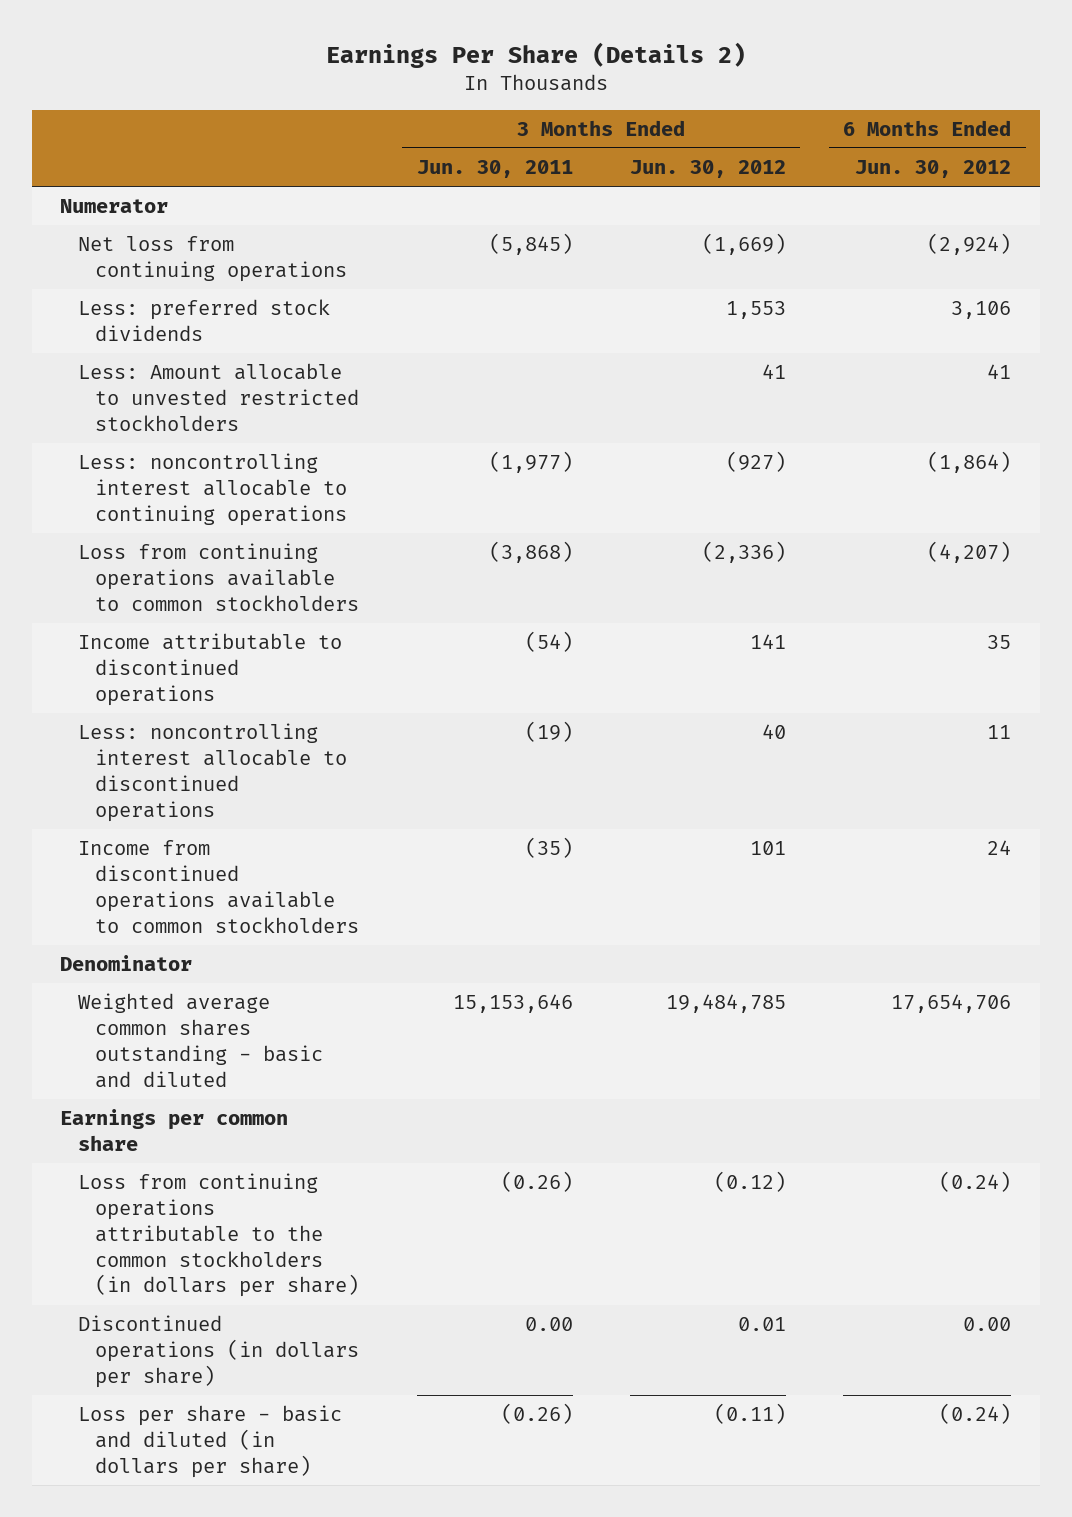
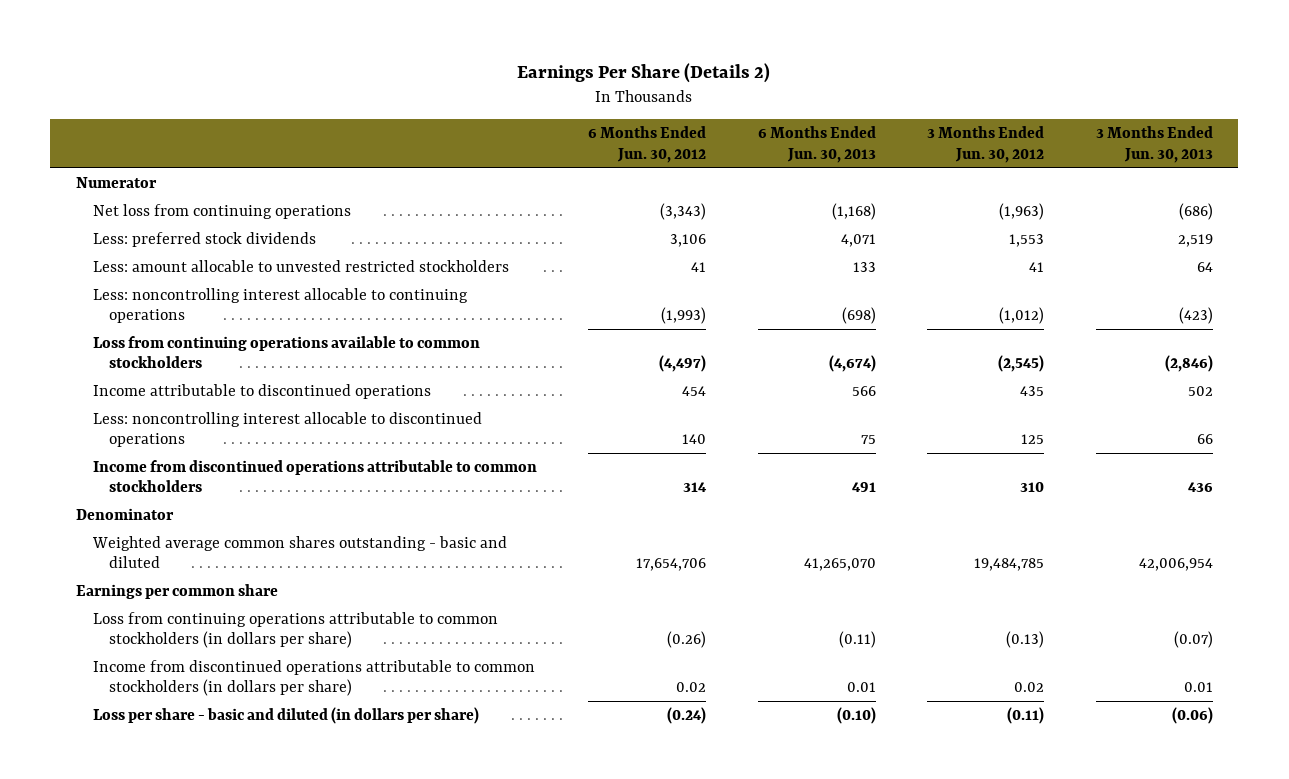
- | 3 Months Ended Jun. 30, 2011 | 3 Months Ended Jun. 30, 2012 | 6 Months Ended Jun. 30, 2012
+ | 6 Months Ended Jun. 30, 2012 | 6 Months Ended Jun. 30, 2013 | 3 Months Ended Jun. 30, 2012 | 3 Months Ended Jun. 30, 2013
- Net loss from continuing operations | (5,845) | (1,669) | (2,924)
+ Net loss from continuing operations | (3,343) | (1,168) | (1,963) | (686)
- Less: Amount allocable to unvested restricted stockholders | | 41 | 41
- Less: noncontrolling interest allocable to continuing operations | (1,977) | (927) | (1,864)
- Loss from continuing operations available to common stockholders | (3,868) | (2,336) | (4,207)
- Income attributable to discontinued operations | (54) | 141 | 35
- Less: noncontrolling interest allocable to discontinued operations | (19) | 40 | 11
- Income from discontinued operations available to common stockholders | (35) | 101 | 24
+ Less: amount allocable to unvested restricted stockholders | 41 | 133 | 41 | 64
+ Less: noncontrolling interest allocable to continuing operations | (1,993) | (698) | (1,012) | (423)
+ Loss from continuing operations available to common stockholders | (4,497) | (4,674) | (2,545) | (2,846)
+ Income attributable to discontinued operations | 454 | 566 | 435 | 502
+ Less: noncontrolling interest allocable to discontinued operations | 140 | 75 | 125 | 66
+ Income from discontinued operations attributable to common stockholders | 314 | 491 | 310 | 436
- Loss from continuing operations attributable to the common stockholders (in dollars per share) | (0.26) | (0.12) | (0.24)
- Discontinued operations (in dollars per share) | 0.00 | 0.01 | 0.00
+ Loss from continuing operations attributable to common stockholders (in dollars per share) | (0.26) | (0.11) | (0.13) | (0.07)
+ Income from discontinued operations attributable to common stockholders (in dollars per share) | 0.02 | 0.01 | 0.02 | 0.01

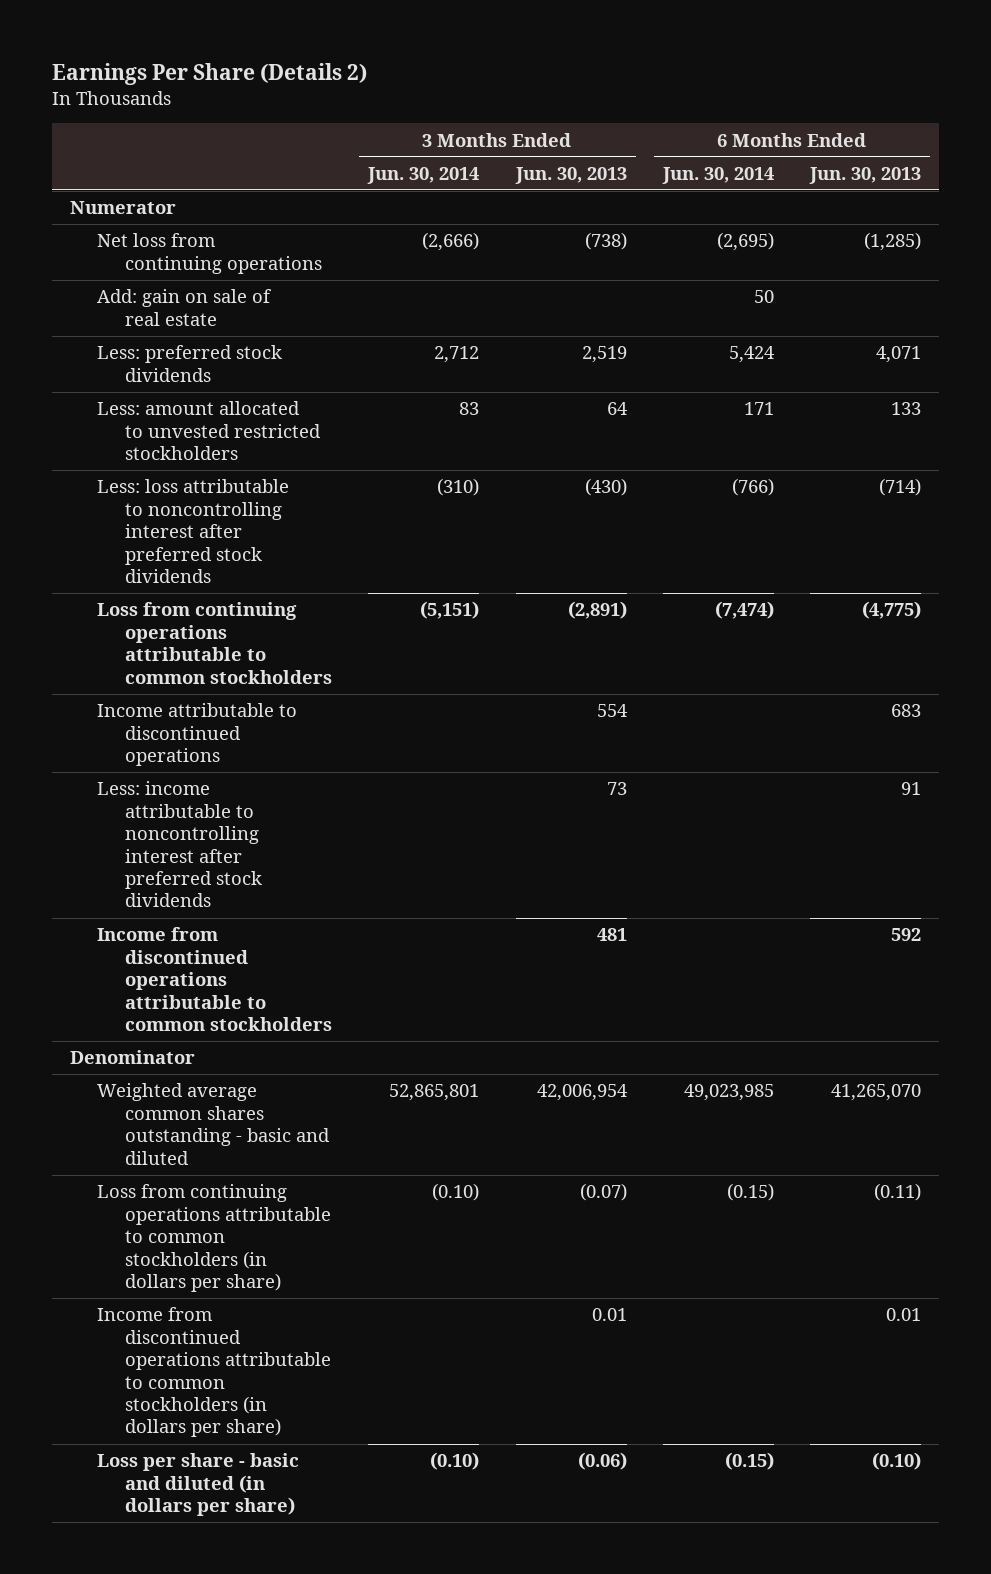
- | 6 Months Ended Jun. 30, 2012 | 6 Months Ended Jun. 30, 2013 | 3 Months Ended Jun. 30, 2012 | 3 Months Ended Jun. 30, 2013
+ | 3 Months Ended Jun. 30, 2014 | 3 Months Ended Jun. 30, 2013 | 6 Months Ended Jun. 30, 2014 | 6 Months Ended Jun. 30, 2013
- Net loss from continuing operations | (3,343) | (1,168) | (1,963) | (686)
+ Net loss from continuing operations | (2,666) | (738) | (2,695) | (1,285)
+ Add: gain on sale of real estate | | | 50 |
- Less: amount allocable to unvested restricted stockholders | 41 | 133 | 41 | 64
- Less: noncontrolling interest allocable to continuing operations | (1,993) | (698) | (1,012) | (423)
- Loss from continuing operations available to common stockholders | (4,497) | (4,674) | (2,545) | (2,846)
- Income attributable to discontinued operations | 454 | 566 | 435 | 502
- Less: noncontrolling interest allocable to discontinued operations | 140 | 75 | 125 | 66
- Income from discontinued operations attributable to common stockholders | 314 | 491 | 310 | 436
+ Less: amount allocated to unvested restricted stockholders | 83 | 64 | 171 | 133
+ Less: loss attributable to noncontrolling interest after preferred stock dividends | (310) | (430) | (766) | (714)
+ Loss from continuing operations attributable to common stockholders | (5,151) | (2,891) | (7,474) | (4,775)
+ Income attributable to discontinued operations | | 554 | | 683
+ Less: income attributable to noncontrolling interest after preferred stock dividends | | 73 | | 91
+ Income from discontinued operations attributable to common stockholders | | 481 | | 592
- Earnings per common share

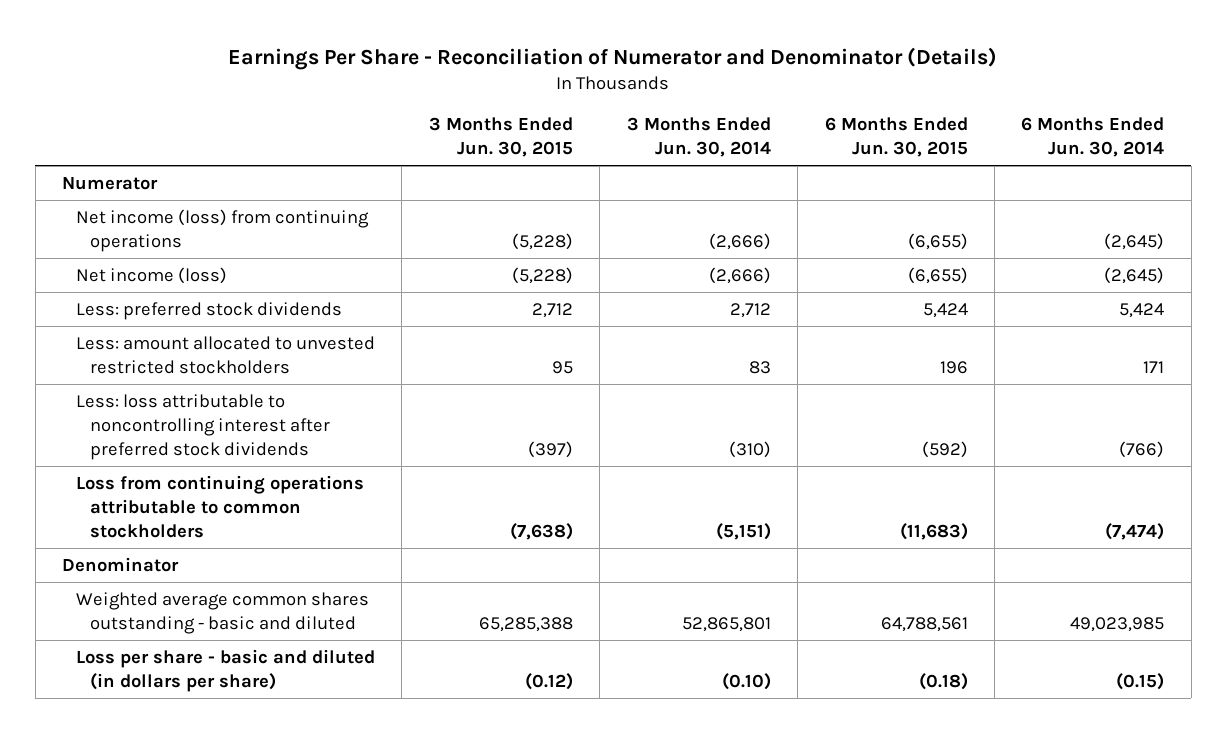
- Earnings Per Share (Details 2)
+ Earnings Per Share - Reconciliation of Numerator and Denominator (Details)
- | 3 Months Ended Jun. 30, 2014 | 3 Months Ended Jun. 30, 2013 | 6 Months Ended Jun. 30, 2014 | 6 Months Ended Jun. 30, 2013
+ | 3 Months Ended Jun. 30, 2015 | 3 Months Ended Jun. 30, 2014 | 6 Months Ended Jun. 30, 2015 | 6 Months Ended Jun. 30, 2014
- Net loss from continuing operations | (2,666) | (738) | (2,695) | (1,285)
- Add: gain on sale of real estate | | | 50 |
+ Net income (loss) from continuing operations | (5,228) | (2,666) | (6,655) | (2,645)
+ Net income (loss) | (5,228) | (2,666) | (6,655) | (2,645)
- Income attributable to discontinued operations | | 554 | | 683
- Less: income attributable to noncontrolling interest after preferred stock dividends | | 73 | | 91
- Income from discontinued operations attributable to common stockholders | | 481 | | 592
- Loss from continuing operations attributable to common stockholders (in dollars per share) | (0.10) | (0.07) | (0.15) | (0.11)
- Income from discontinued operations attributable to common stockholders (in dollars per share) | | 0.01 | | 0.01

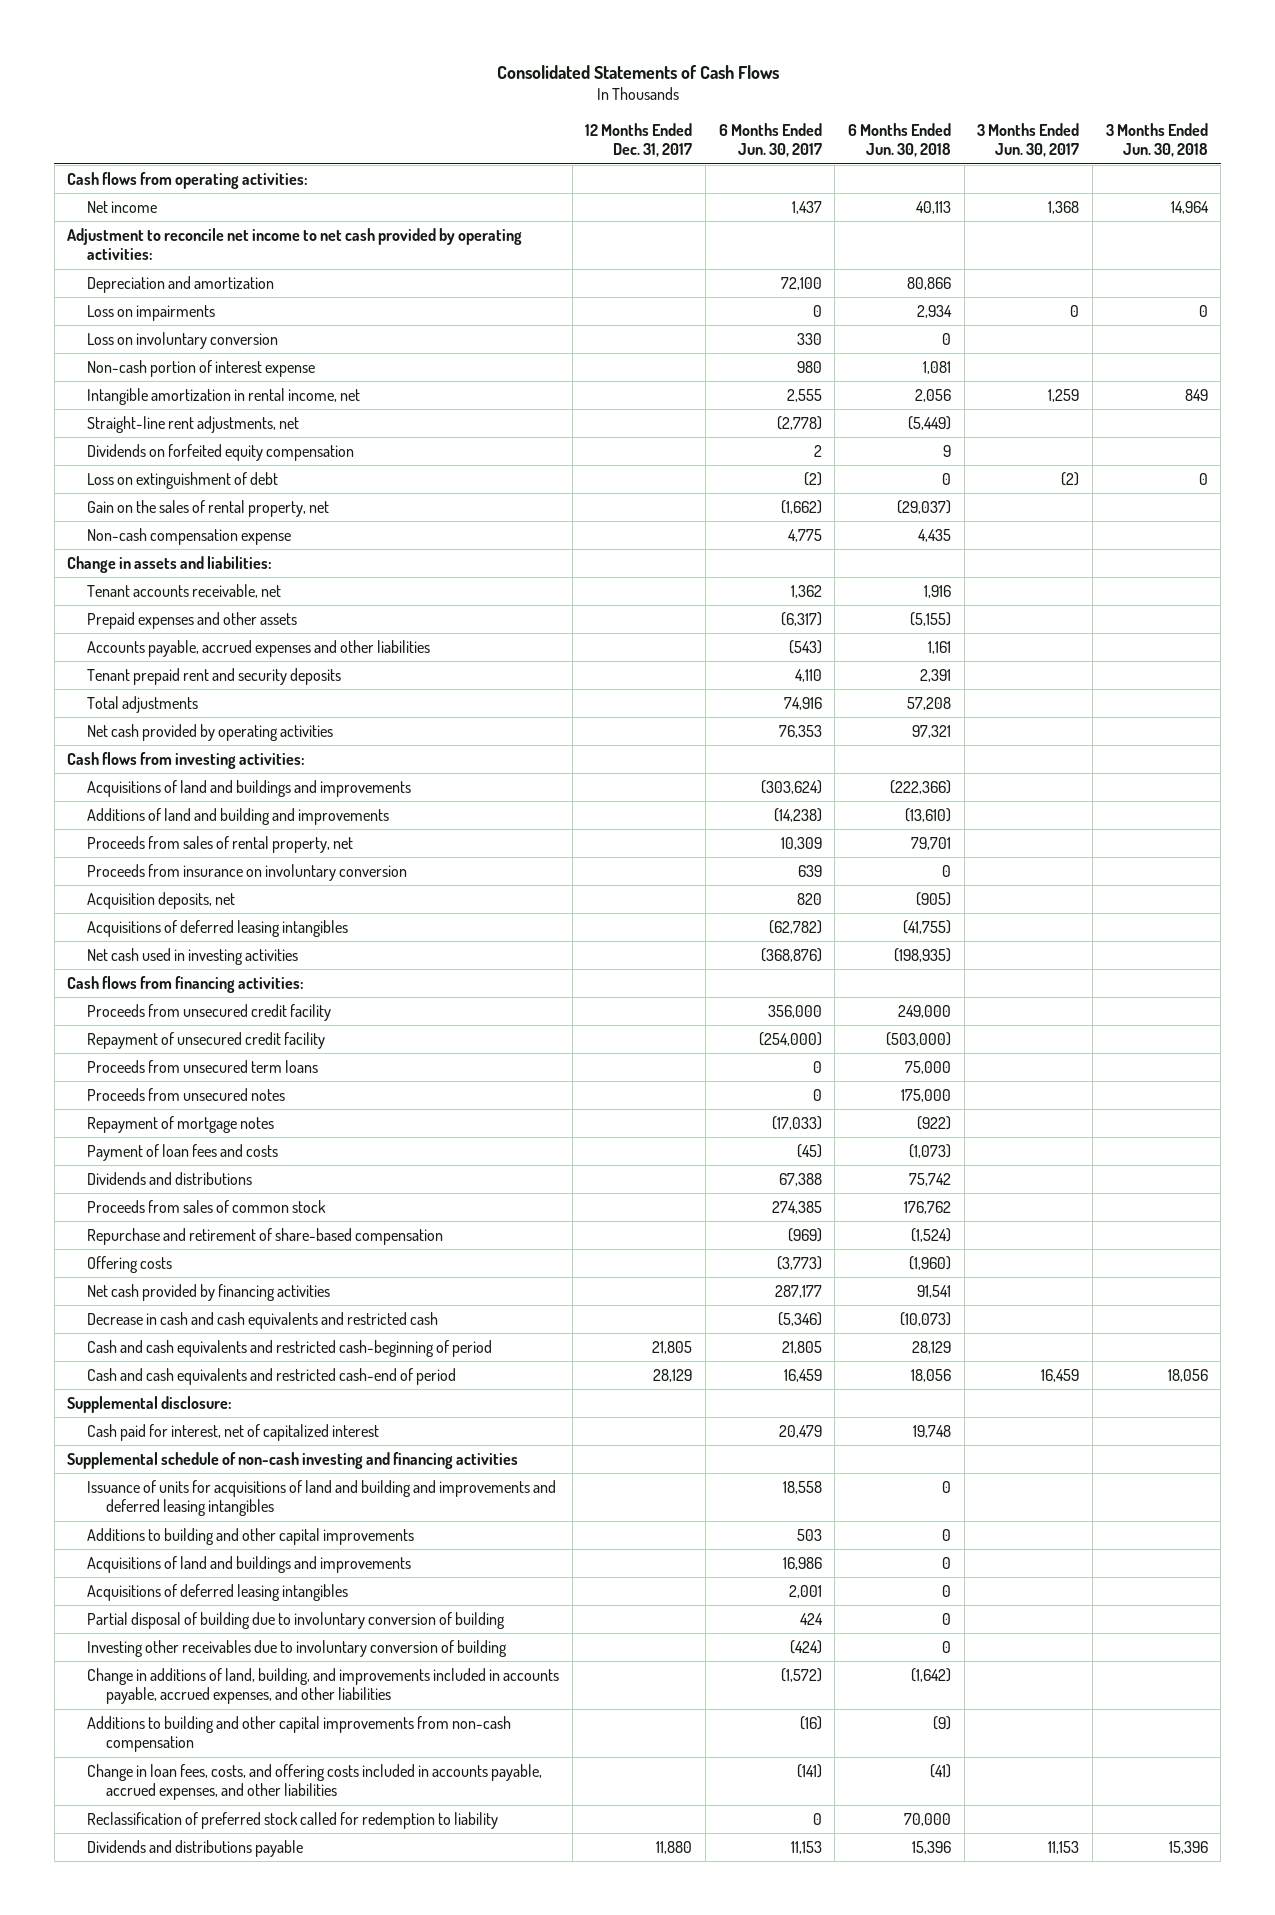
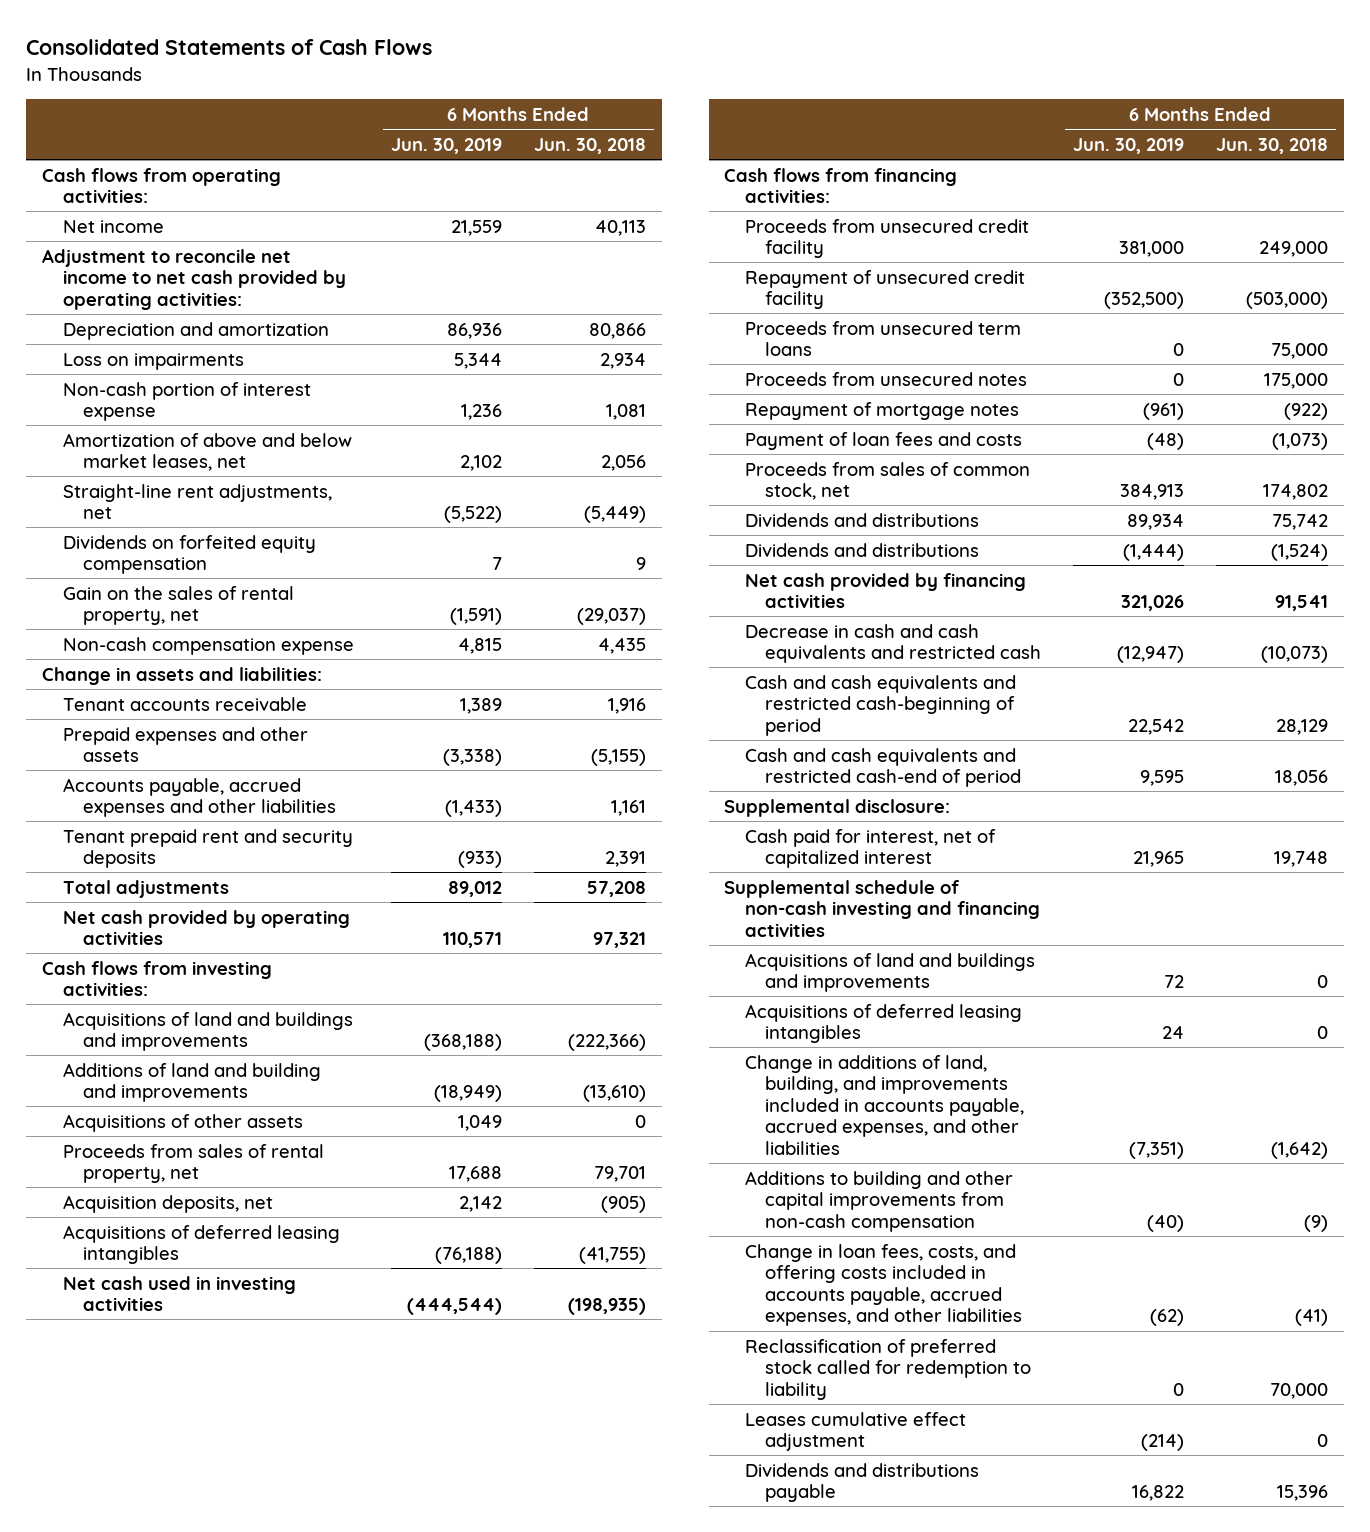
- | 12 Months Ended Dec. 31, 2017 | 6 Months Ended Jun. 30, 2017 | 6 Months Ended Jun. 30, 2018 | 3 Months Ended Jun. 30, 2017 | 3 Months Ended Jun. 30, 2018
+ | 6 Months Ended Jun. 30, 2019 | 6 Months Ended Jun. 30, 2018
- Loss on involuntary conversion | | 330 | 0 | |
- Intangible amortization in rental income, net | | 2,555 | 2,056 | 1,259 | 849
+ Amortization of above and below market leases, net | 2,102 | 2,056
- Loss on extinguishment of debt | | (2) | 0 | (2) | 0
- Tenant accounts receivable, net | | 1,362 | 1,916 | |
+ Tenant accounts receivable | 1,389 | 1,916
+ Acquisitions of other assets | 1,049 | 0
- Proceeds from insurance on involuntary conversion | | 639 | 0 | |
+ Proceeds from sales of common stock, net | 384,913 | 174,802
- Proceeds from sales of common stock | | 274,385 | 176,762 | |
- Repurchase and retirement of share-based compensation | | (969) | (1,524) | |
- Offering costs | | (3,773) | (1,960) | |
+ Dividends and distributions | (1,444) | (1,524)
- Issuance of units for acquisitions of land and building and improvements and deferred leasing intangibles | | 18,558 | 0 | |
- Additions to building and other capital improvements | | 503 | 0 | |
- Partial disposal of building due to involuntary conversion of building | | 424 | 0 | |
- Investing other receivables due to involuntary conversion of building | | (424) | 0 | |
+ Leases cumulative effect adjustment | (214) | 0

